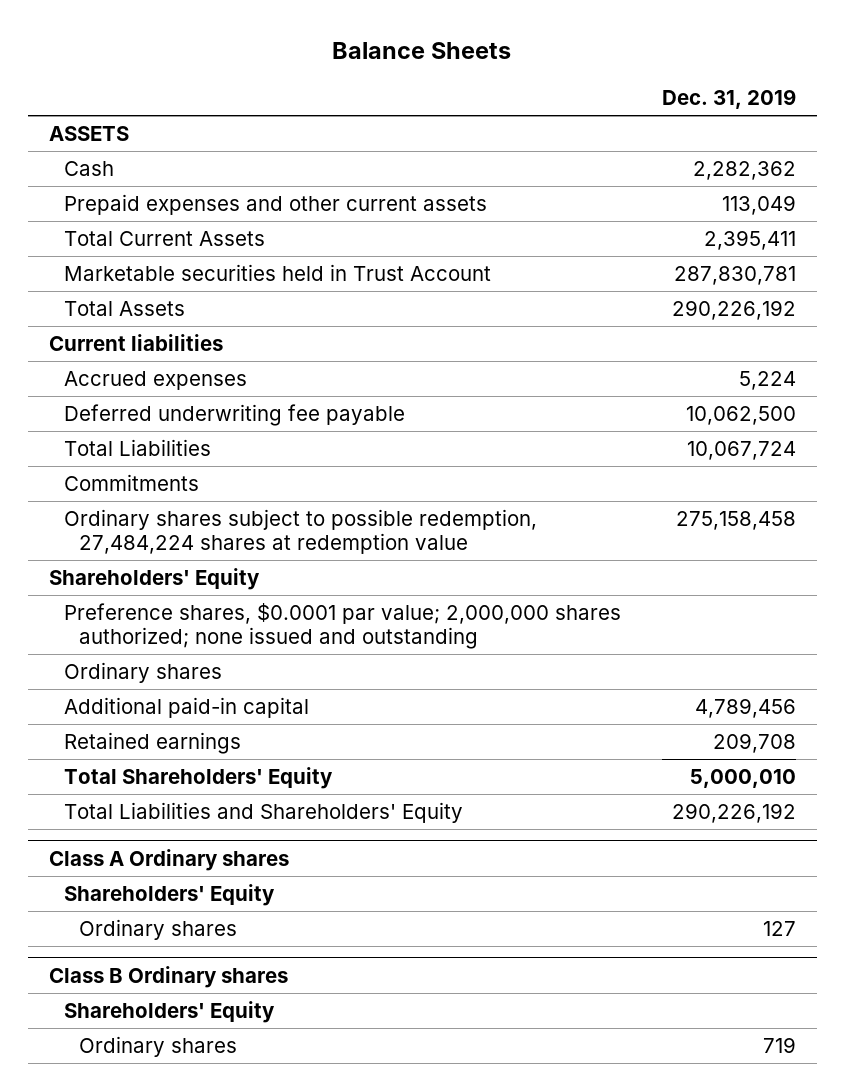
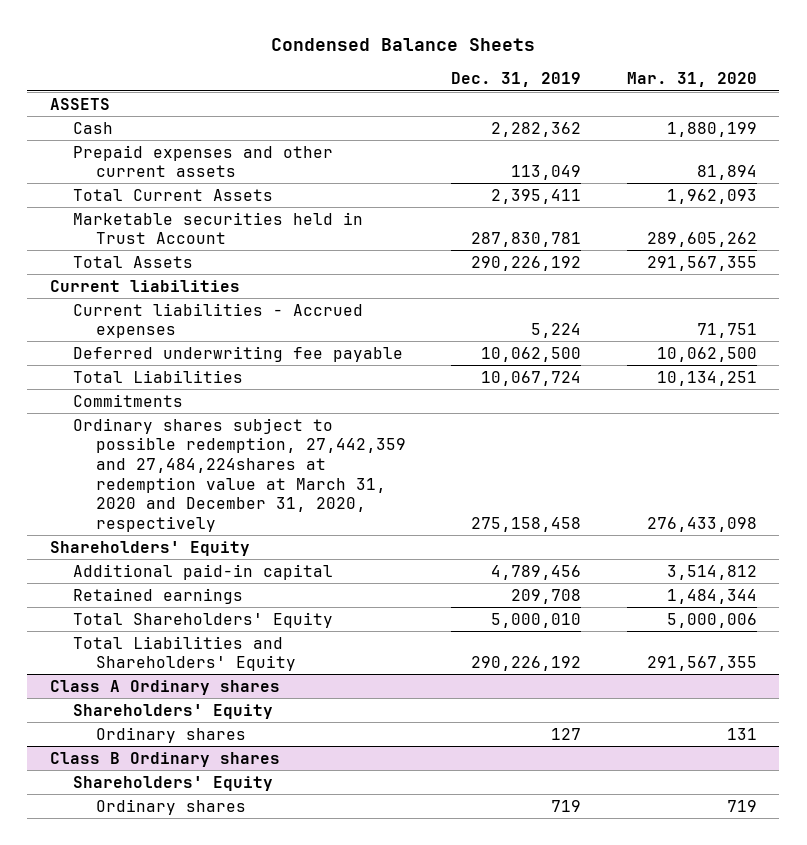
- Balance Sheets
+ Condensed Balance Sheets
- | Dec. 31, 2019
+ | Dec. 31, 2019 | Mar. 31, 2020
- Accrued expenses | 5,224
+ Current liabilities - Accrued expenses | 5,224 | 71,751
- Ordinary shares subject to possible redemption, 27,484,224 shares at redemption value | 275,158,458
+ Ordinary shares subject to possible redemption, 27,442,359 and 27,484,224shares at redemption value at March 31, 2020 and December 31, 2020, respectively | 275,158,458 | 276,433,098
- Preference shares, $0.0001 par value; 2,000,000 shares authorized; none issued and outstanding
- Ordinary shares

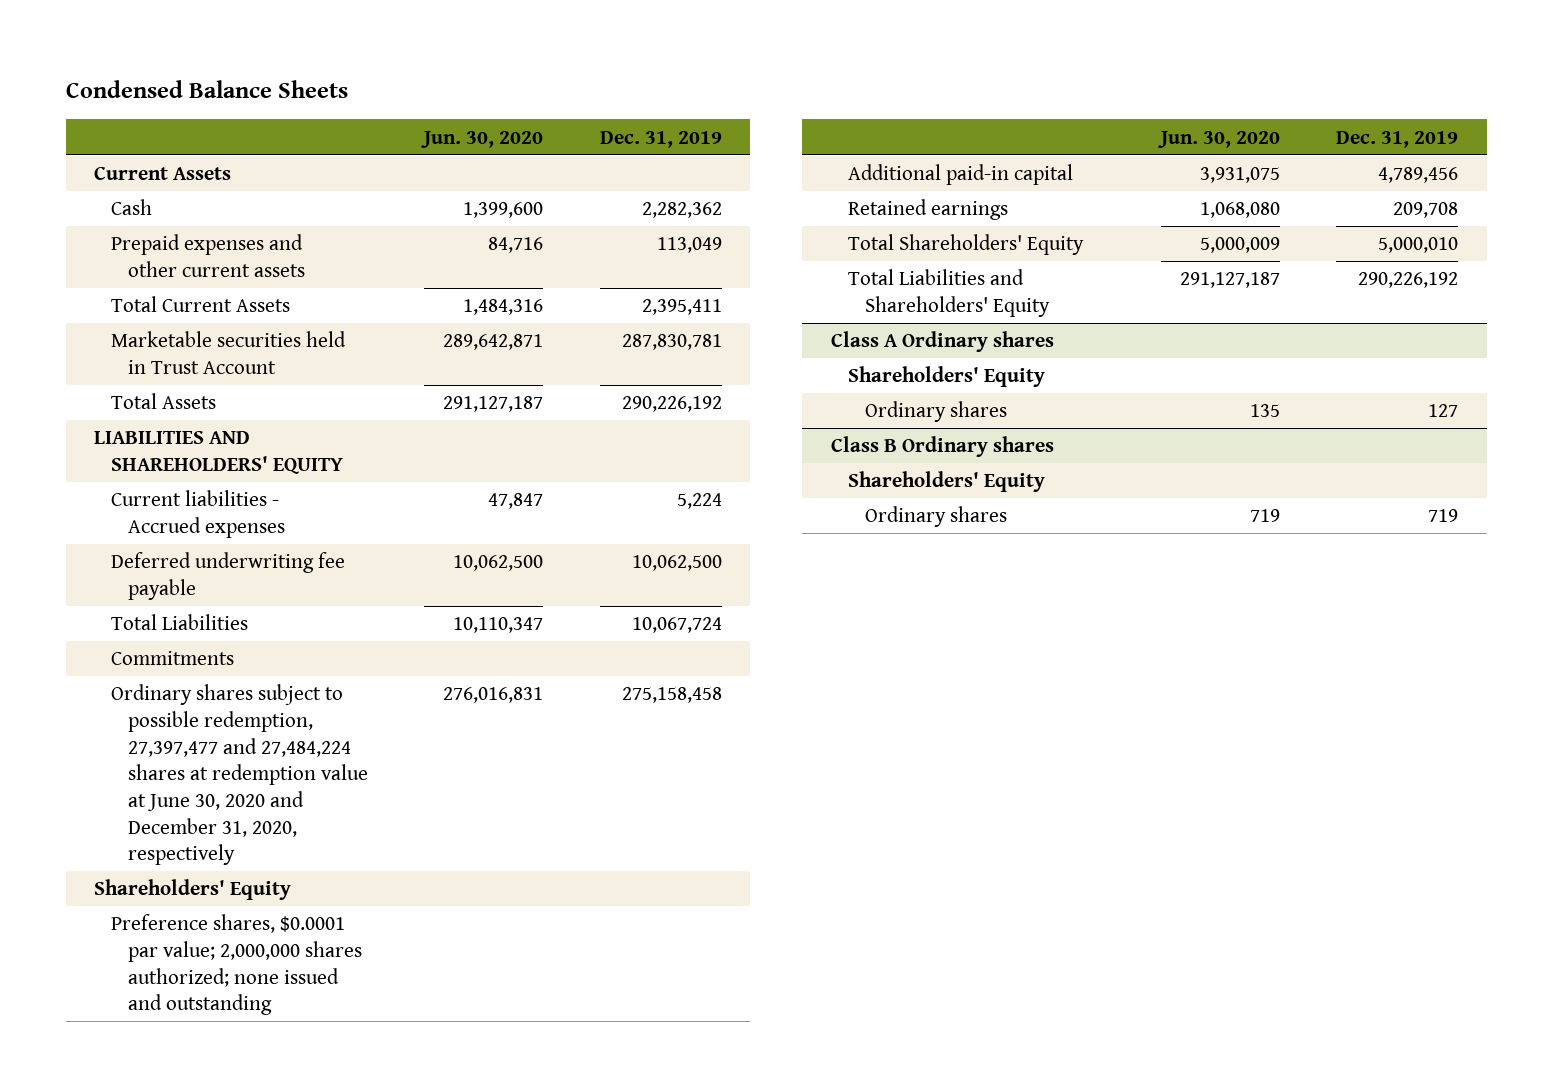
- | Dec. 31, 2019 | Mar. 31, 2020
+ | Jun. 30, 2020 | Dec. 31, 2019
- ASSETS
+ Current Assets
- Current liabilities
+ LIABILITIES AND SHAREHOLDERS' EQUITY
- Ordinary shares subject to possible redemption, 27,442,359 and 27,484,224shares at redemption value at March 31, 2020 and December 31, 2020, respectively | 275,158,458 | 276,433,098
+ Ordinary shares subject to possible redemption, 27,397,477 and 27,484,224 shares at redemption value at June 30, 2020 and December 31, 2020, respectively | 276,016,831 | 275,158,458
+ Preference shares, $0.0001 par value; 2,000,000 shares authorized; none issued and outstanding

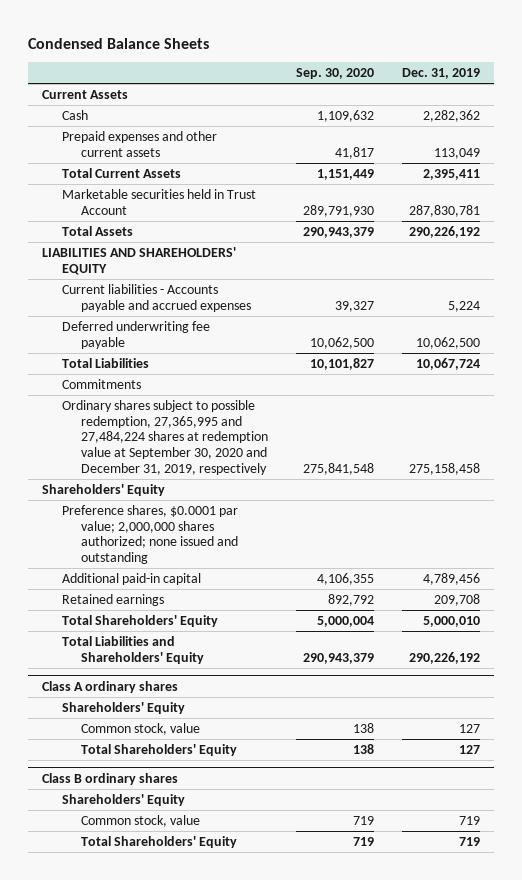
- | Jun. 30, 2020 | Dec. 31, 2019
+ | Sep. 30, 2020 | Dec. 31, 2019
- Current liabilities - Accrued expenses | 47,847 | 5,224
+ Current liabilities - Accounts payable and accrued expenses | 39,327 | 5,224
- Ordinary shares subject to possible redemption, 27,397,477 and 27,484,224 shares at redemption value at June 30, 2020 and December 31, 2020, respectively | 276,016,831 | 275,158,458
+ Ordinary shares subject to possible redemption, 27,365,995 and 27,484,224 shares at redemption value at September 30, 2020 and December 31, 2019, respectively | 275,841,548 | 275,158,458
- Class A Ordinary shares
+ Class A ordinary shares
- Ordinary shares | 135 | 127
- Class B Ordinary shares
+ Common stock, value | 138 | 127
+ Total Shareholders' Equity | 138 | 127
+ Class B ordinary shares
- Ordinary shares | 719 | 719
+ Common stock, value | 719 | 719
+ Total Shareholders' Equity | 719 | 719

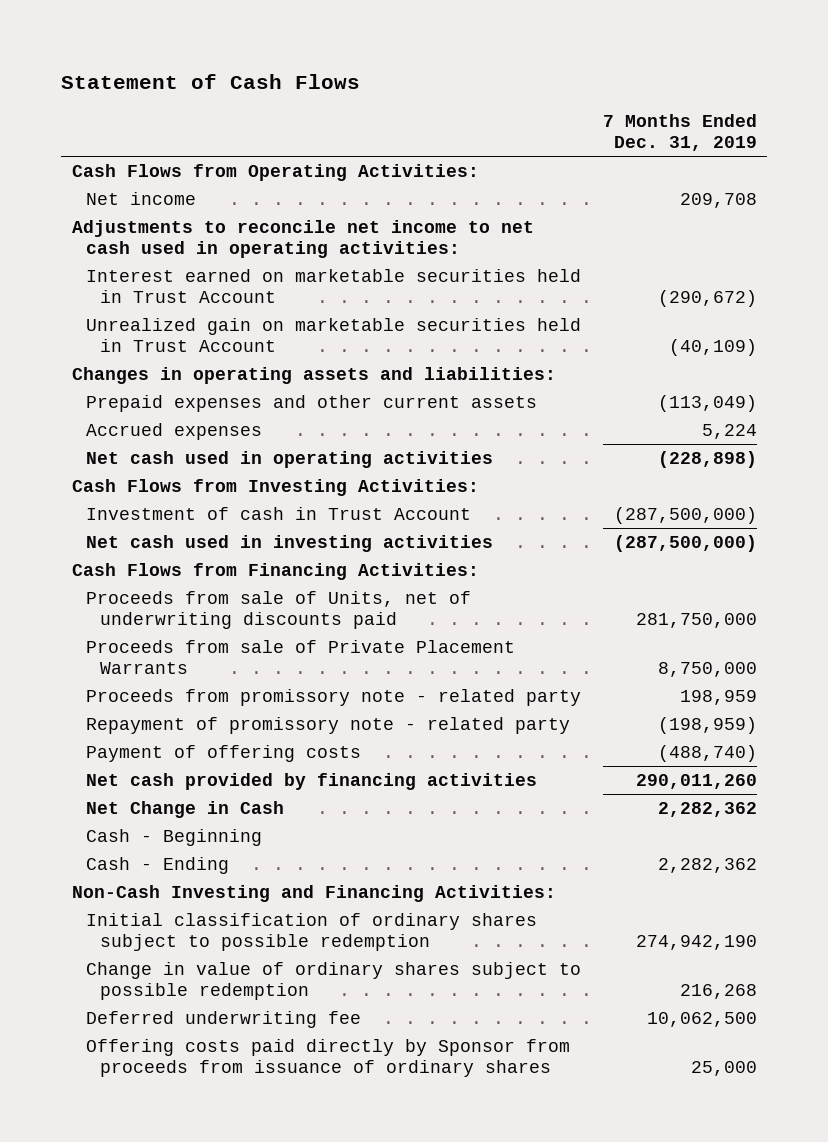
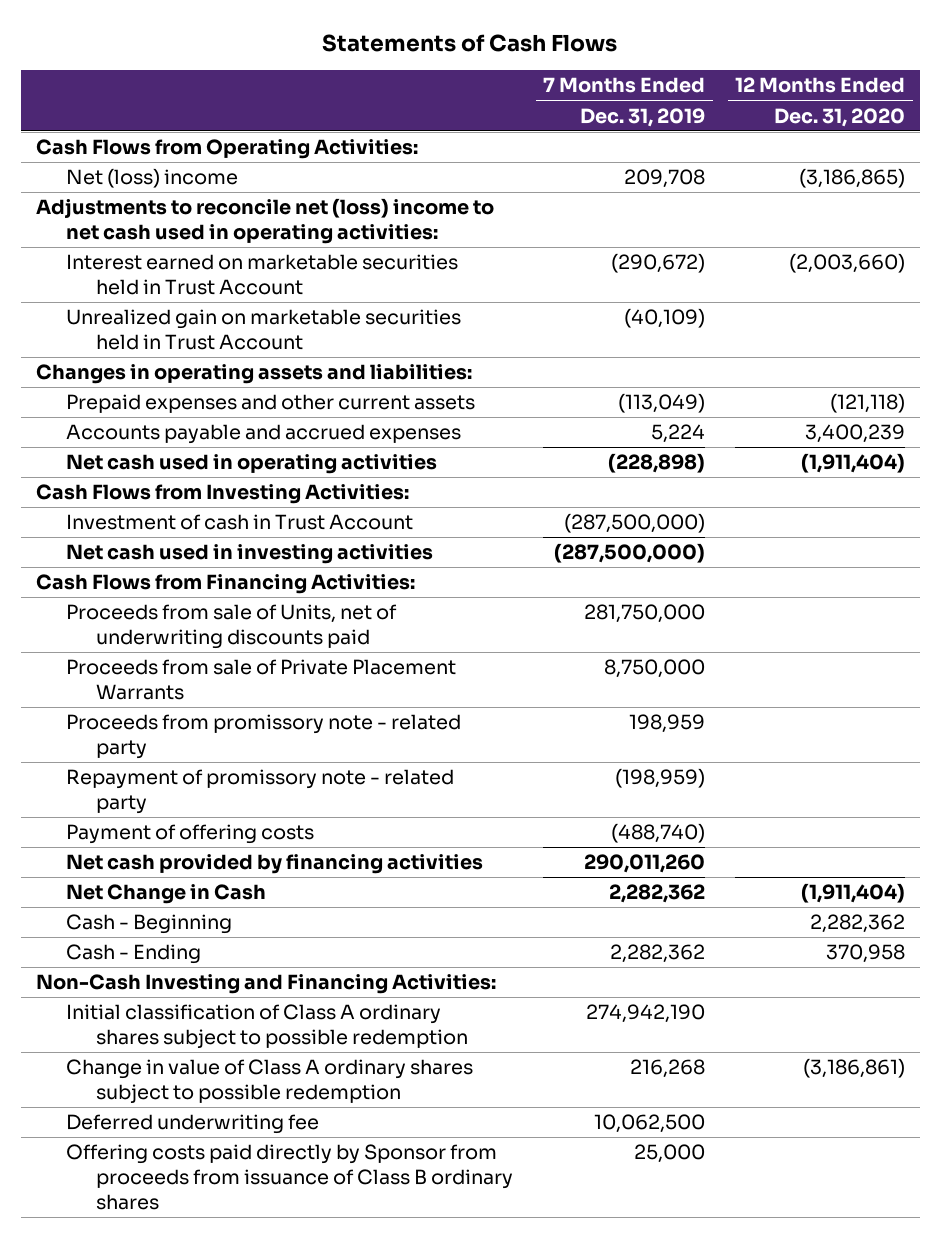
- Statement of Cash Flows
+ Statements of Cash Flows
- | 7 Months Ended Dec. 31, 2019
+ | 7 Months Ended Dec. 31, 2019 | 12 Months Ended Dec. 31, 2020
- Net income | 209,708
- Adjustments to reconcile net income to net cash used in operating activities:
+ Net (loss) income | 209,708 | (3,186,865)
+ Adjustments to reconcile net (loss) income to net cash used in operating activities:
- Accrued expenses | 5,224
+ Accounts payable and accrued expenses | 5,224 | 3,400,239
- Initial classification of ordinary shares subject to possible redemption | 274,942,190
- Change in value of ordinary shares subject to possible redemption | 216,268
+ Initial classification of Class A ordinary shares subject to possible redemption | 274,942,190 |
+ Change in value of Class A ordinary shares subject to possible redemption | 216,268 | (3,186,861)
- Offering costs paid directly by Sponsor from proceeds from issuance of ordinary shares | 25,000
+ Offering costs paid directly by Sponsor from proceeds from issuance of Class B ordinary shares | 25,000 |

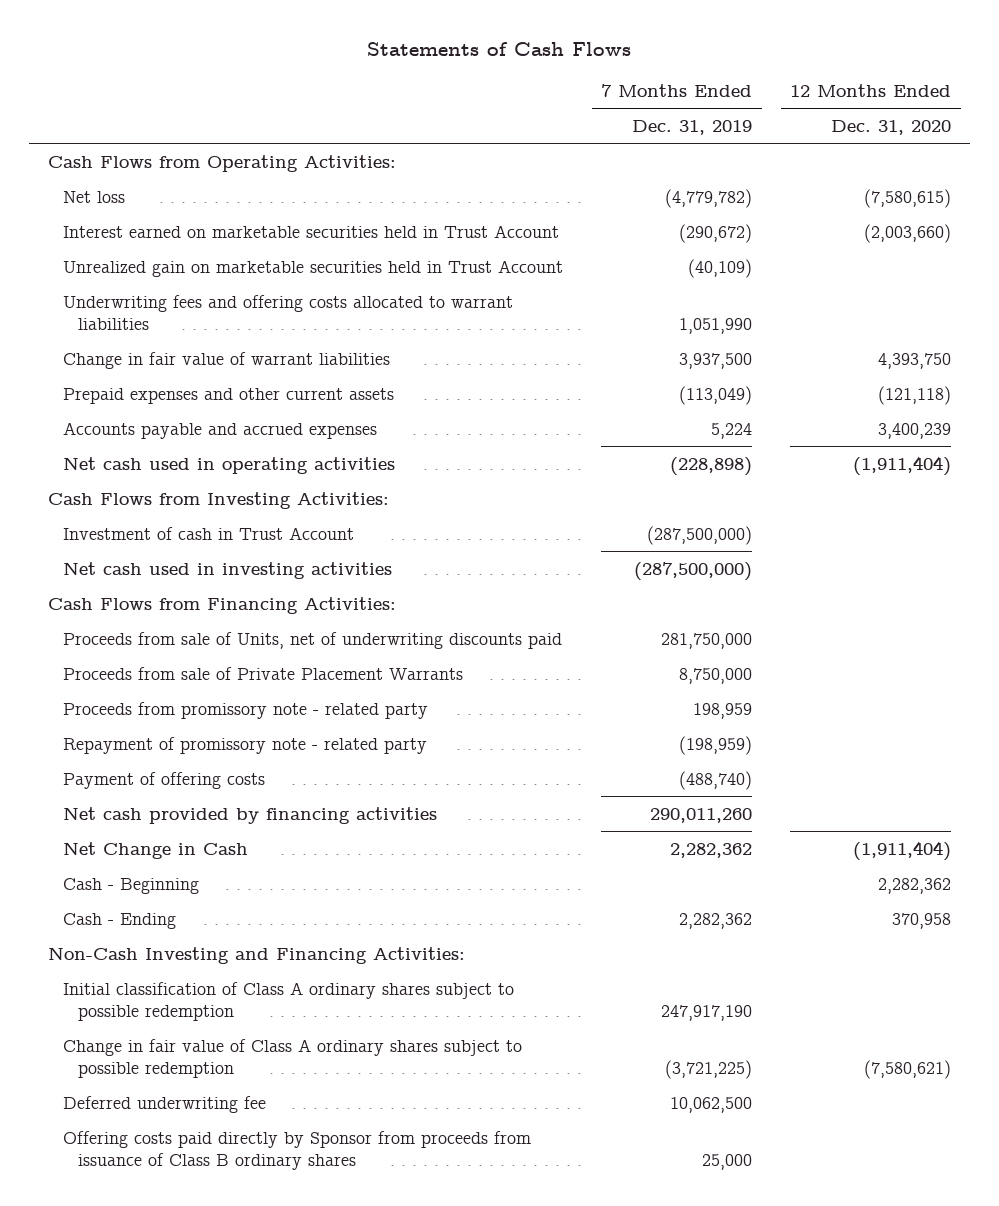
- Net (loss) income | 209,708 | (3,186,865)
- Adjustments to reconcile net (loss) income to net cash used in operating activities:
+ Net loss | (4,779,782) | (7,580,615)
- Changes in operating assets and liabilities:
+ Underwriting fees and offering costs allocated to warrant liabilities | 1,051,990 |
+ Change in fair value of warrant liabilities | 3,937,500 | 4,393,750
- Initial classification of Class A ordinary shares subject to possible redemption | 274,942,190 |
- Change in value of Class A ordinary shares subject to possible redemption | 216,268 | (3,186,861)
+ Initial classification of Class A ordinary shares subject to possible redemption | 247,917,190 |
+ Change in fair value of Class A ordinary shares subject to possible redemption | (3,721,225) | (7,580,621)

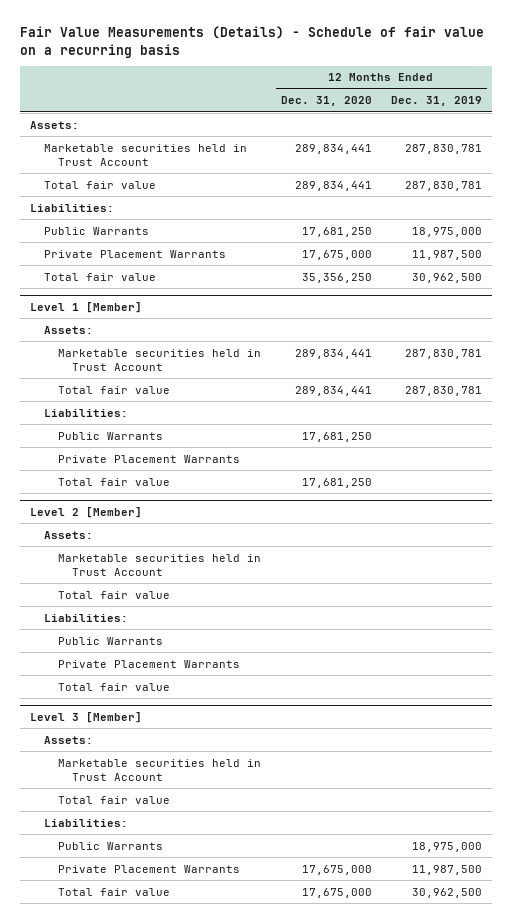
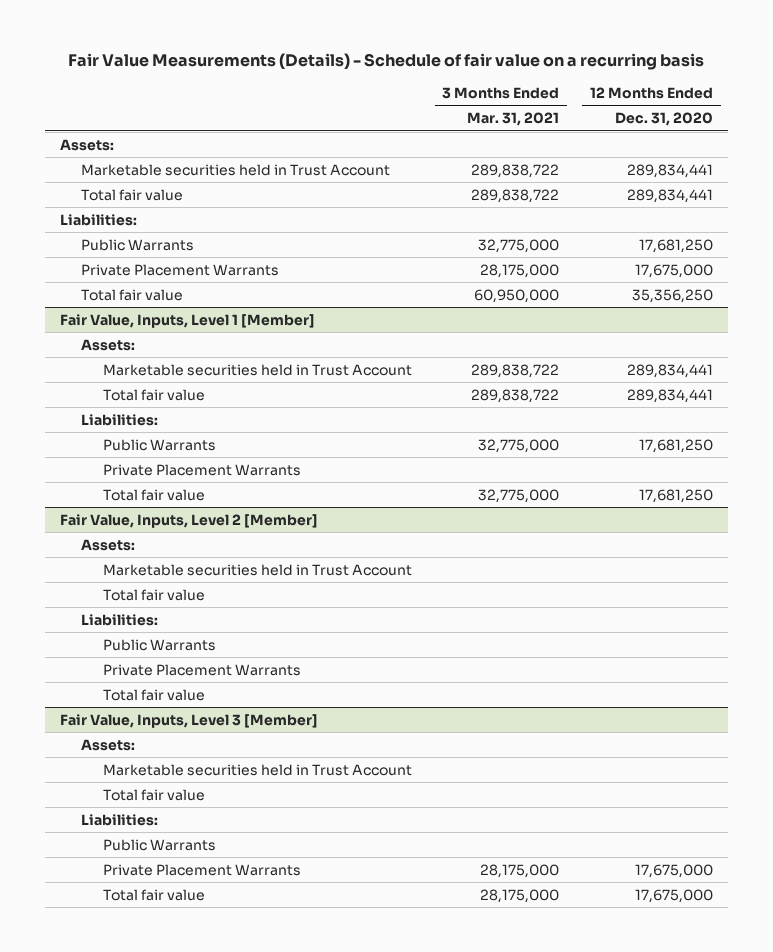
- | 12 Months Ended Dec. 31, 2020 | 12 Months Ended Dec. 31, 2019
+ | 3 Months Ended Mar. 31, 2021 | 12 Months Ended Dec. 31, 2020
- Level 1 [Member]
+ Fair Value, Inputs, Level 1 [Member]
- Level 2 [Member]
+ Fair Value, Inputs, Level 2 [Member]
- Level 3 [Member]
+ Fair Value, Inputs, Level 3 [Member]

